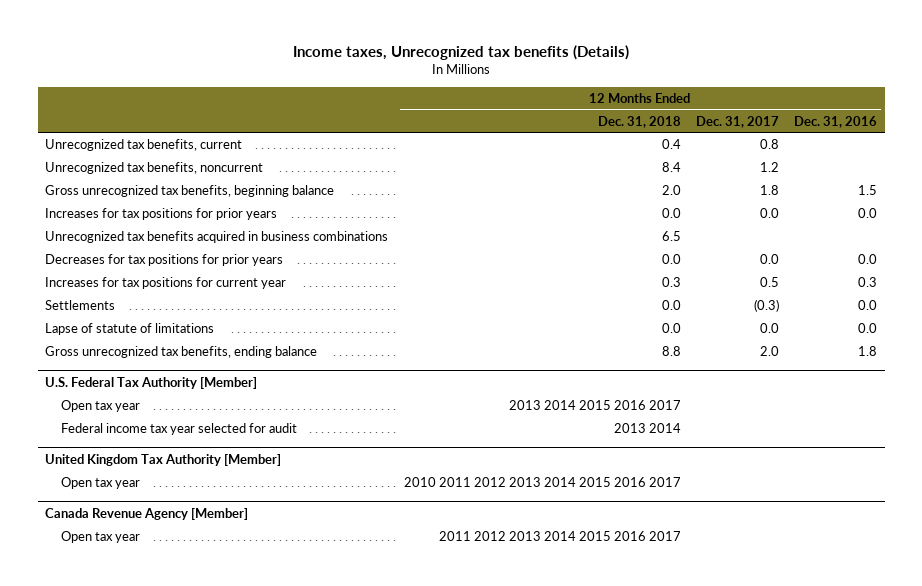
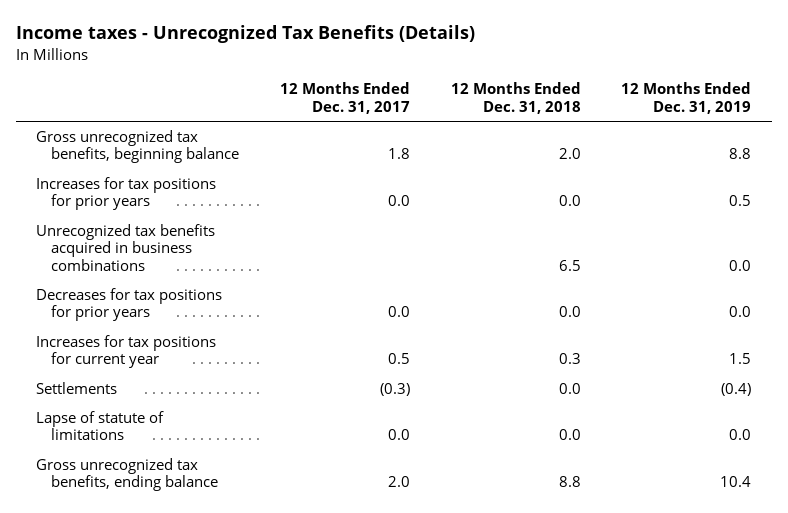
- Income taxes, Unrecognized tax benefits (Details)
+ Income taxes - Unrecognized Tax Benefits (Details)
- | 12 Months Ended Dec. 31, 2018 | 12 Months Ended Dec. 31, 2017 | 12 Months Ended Dec. 31, 2016
+ | 12 Months Ended Dec. 31, 2017 | 12 Months Ended Dec. 31, 2018 | 12 Months Ended Dec. 31, 2019
- Unrecognized tax benefits, current | 0.4 | 0.8 |
- Unrecognized tax benefits, noncurrent | 8.4 | 1.2 |
- U.S. Federal Tax Authority [Member]
- Open tax year | 2013 2014 2015 2016 2017 | |
- Federal income tax year selected for audit | 2013 2014 | |
- United Kingdom Tax Authority [Member]
- Open tax year | 2010 2011 2012 2013 2014 2015 2016 2017 | |
- Canada Revenue Agency [Member]
- Open tax year | 2011 2012 2013 2014 2015 2016 2017 | |

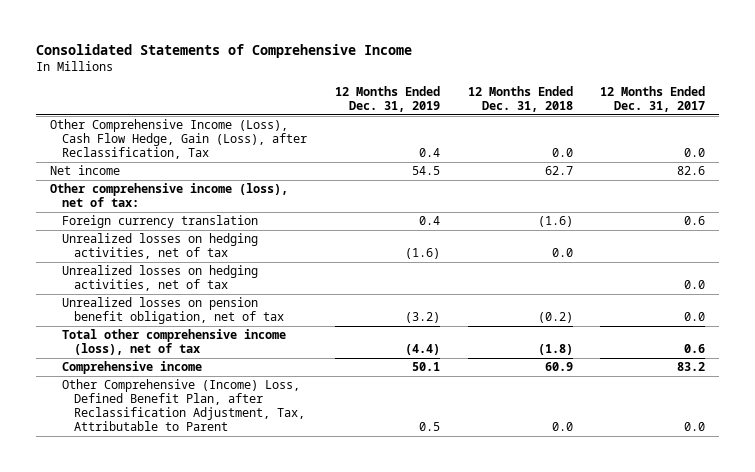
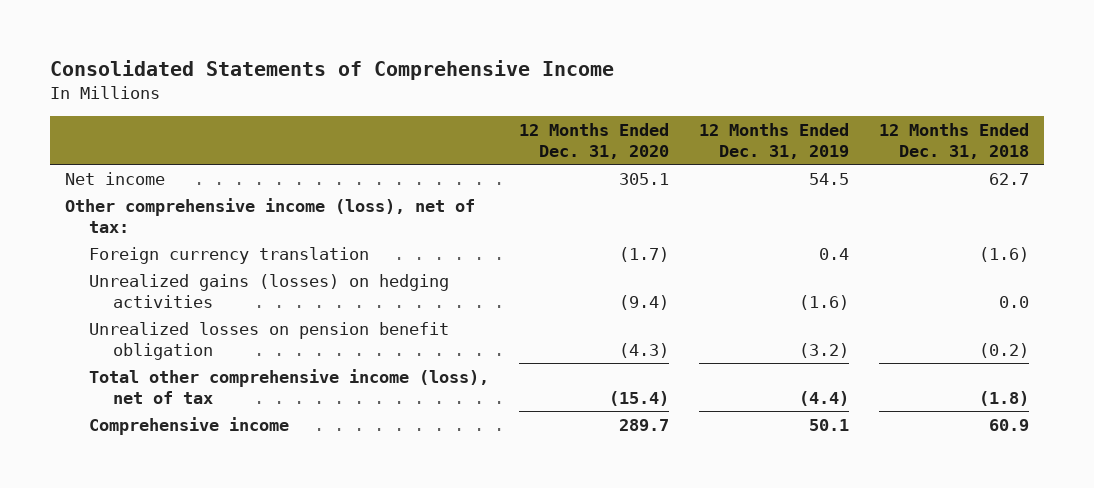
- | 12 Months Ended Dec. 31, 2019 | 12 Months Ended Dec. 31, 2018 | 12 Months Ended Dec. 31, 2017
+ | 12 Months Ended Dec. 31, 2020 | 12 Months Ended Dec. 31, 2019 | 12 Months Ended Dec. 31, 2018
- Other Comprehensive Income (Loss), Cash Flow Hedge, Gain (Loss), after Reclassification, Tax | 0.4 | 0.0 | 0.0
- Unrealized losses on hedging activities, net of tax | (1.6) | 0.0 |
- Unrealized losses on hedging activities, net of tax | | | 0.0
- Unrealized losses on pension benefit obligation, net of tax | (3.2) | (0.2) | 0.0
+ Unrealized gains (losses) on hedging activities | (9.4) | (1.6) | 0.0
+ Unrealized losses on pension benefit obligation | (4.3) | (3.2) | (0.2)
- Other Comprehensive (Income) Loss, Defined Benefit Plan, after Reclassification Adjustment, Tax, Attributable to Parent | 0.5 | 0.0 | 0.0

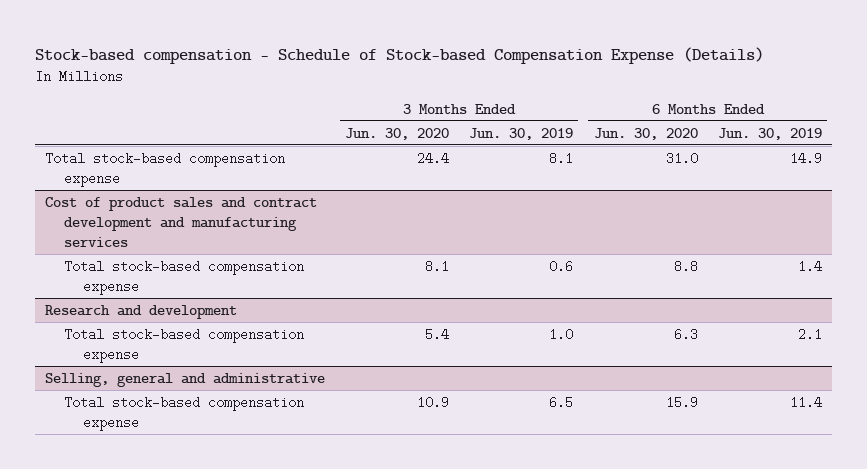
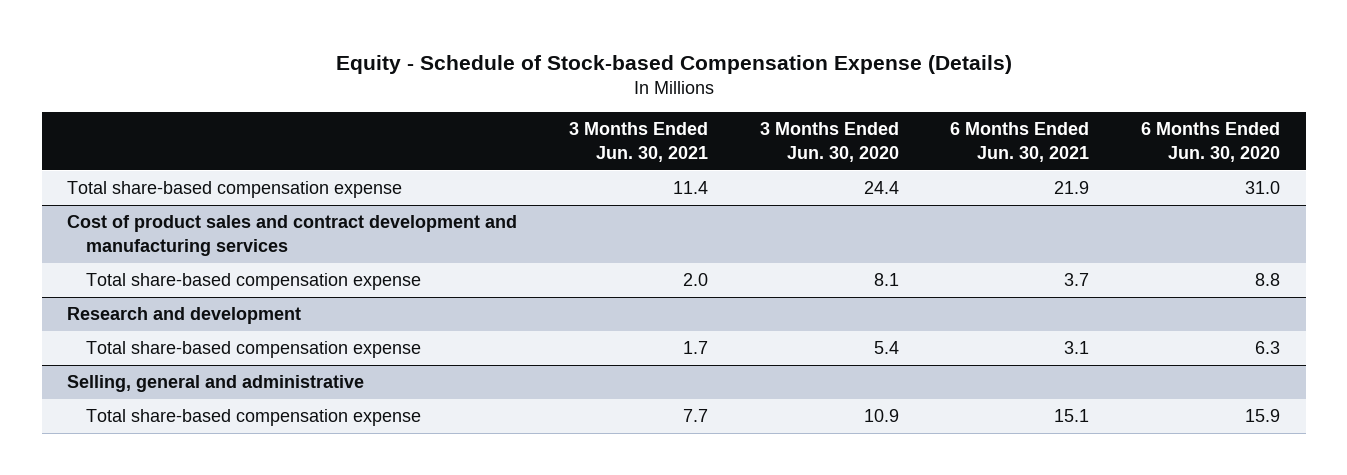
- Stock-based compensation - Schedule of Stock-based Compensation Expense (Details)
+ Equity - Schedule of Stock-based Compensation Expense (Details)
- | 3 Months Ended Jun. 30, 2020 | 3 Months Ended Jun. 30, 2019 | 6 Months Ended Jun. 30, 2020 | 6 Months Ended Jun. 30, 2019
+ | 3 Months Ended Jun. 30, 2021 | 3 Months Ended Jun. 30, 2020 | 6 Months Ended Jun. 30, 2021 | 6 Months Ended Jun. 30, 2020
- Total stock-based compensation expense | 24.4 | 8.1 | 31.0 | 14.9
+ Total share-based compensation expense | 11.4 | 24.4 | 21.9 | 31.0
@ Cost of product sales and contract development and manufacturing services
- Total stock-based compensation expense | 8.1 | 0.6 | 8.8 | 1.4
+ Total share-based compensation expense | 2.0 | 8.1 | 3.7 | 8.8
@ Research and development
- Total stock-based compensation expense | 5.4 | 1.0 | 6.3 | 2.1
+ Total share-based compensation expense | 1.7 | 5.4 | 3.1 | 6.3
@ Selling, general and administrative
- Total stock-based compensation expense | 10.9 | 6.5 | 15.9 | 11.4
+ Total share-based compensation expense | 7.7 | 10.9 | 15.1 | 15.9

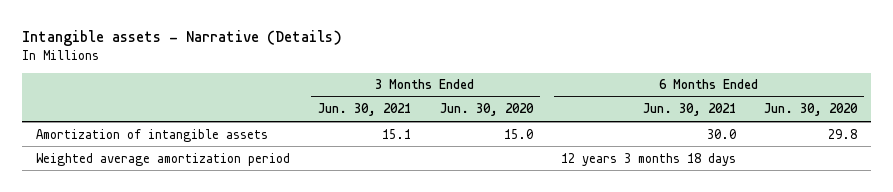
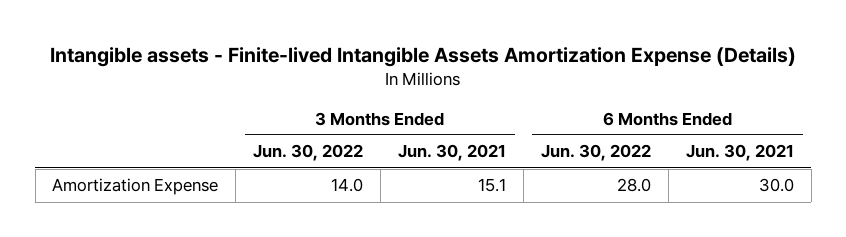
- Intangible assets - Narrative (Details)
+ Intangible assets - Finite-lived Intangible Assets Amortization Expense (Details)
- | 3 Months Ended Jun. 30, 2021 | 3 Months Ended Jun. 30, 2020 | 6 Months Ended Jun. 30, 2021 | 6 Months Ended Jun. 30, 2020
+ | 3 Months Ended Jun. 30, 2022 | 3 Months Ended Jun. 30, 2021 | 6 Months Ended Jun. 30, 2022 | 6 Months Ended Jun. 30, 2021
- Amortization of intangible assets | 15.1 | 15.0 | 30.0 | 29.8
- Weighted average amortization period | | | 12 years 3 months 18 days |
+ Amortization Expense | 14.0 | 15.1 | 28.0 | 30.0

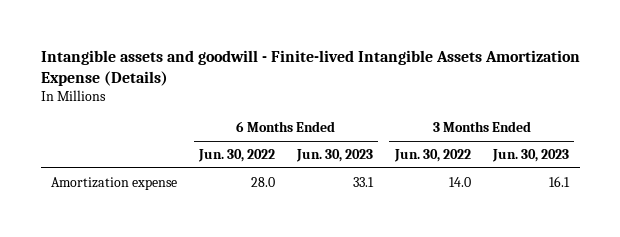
- Intangible assets - Finite-lived Intangible Assets Amortization Expense (Details)
+ Intangible assets and goodwill - Finite-lived Intangible Assets Amortization Expense (Details)
- | 3 Months Ended Jun. 30, 2022 | 3 Months Ended Jun. 30, 2021 | 6 Months Ended Jun. 30, 2022 | 6 Months Ended Jun. 30, 2021
+ | 6 Months Ended Jun. 30, 2022 | 6 Months Ended Jun. 30, 2023 | 3 Months Ended Jun. 30, 2022 | 3 Months Ended Jun. 30, 2023
- Amortization Expense | 14.0 | 15.1 | 28.0 | 30.0
+ Amortization expense | 28.0 | 33.1 | 14.0 | 16.1

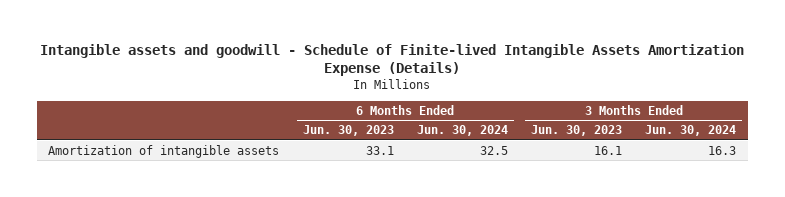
- Intangible assets and goodwill - Finite-lived Intangible Assets Amortization Expense (Details)
+ Intangible assets and goodwill - Schedule of Finite-lived Intangible Assets Amortization Expense (Details)
- | 6 Months Ended Jun. 30, 2022 | 6 Months Ended Jun. 30, 2023 | 3 Months Ended Jun. 30, 2022 | 3 Months Ended Jun. 30, 2023
+ | 6 Months Ended Jun. 30, 2023 | 6 Months Ended Jun. 30, 2024 | 3 Months Ended Jun. 30, 2023 | 3 Months Ended Jun. 30, 2024
- Amortization expense | 28.0 | 33.1 | 14.0 | 16.1
+ Amortization of intangible assets | 33.1 | 32.5 | 16.1 | 16.3

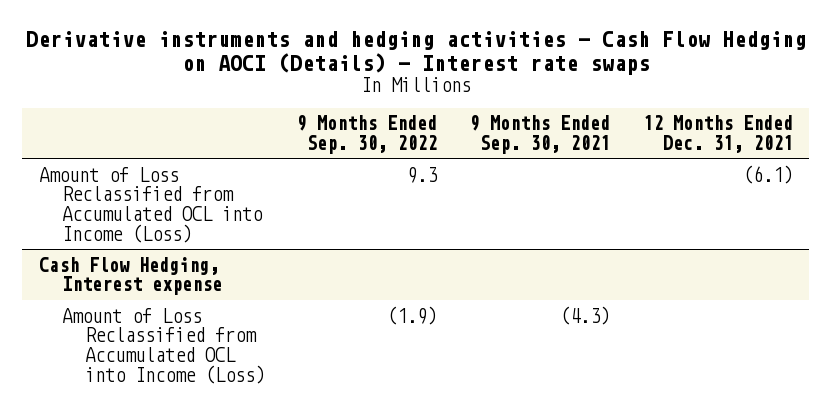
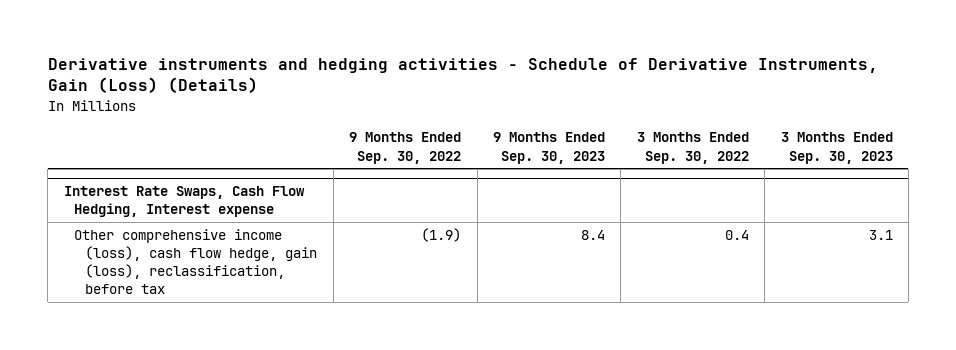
- Derivative instruments and hedging activities - Cash Flow Hedging on AOCI (Details) - Interest rate swaps
+ Derivative instruments and hedging activities - Schedule of Derivative Instruments, Gain (Loss) (Details)
- | 9 Months Ended Sep. 30, 2022 | 9 Months Ended Sep. 30, 2021 | 12 Months Ended Dec. 31, 2021
+ | 9 Months Ended Sep. 30, 2022 | 9 Months Ended Sep. 30, 2023 | 3 Months Ended Sep. 30, 2022 | 3 Months Ended Sep. 30, 2023
- Amount of Loss Reclassified from Accumulated OCL into Income (Loss) | 9.3 | | (6.1)
- Cash Flow Hedging, Interest expense
- Amount of Loss Reclassified from Accumulated OCL into Income (Loss) | (1.9) | (4.3) |
+ Interest Rate Swaps, Cash Flow Hedging, Interest expense
+ Other comprehensive income (loss), cash flow hedge, gain (loss), reclassification, before tax | (1.9) | 8.4 | 0.4 | 3.1

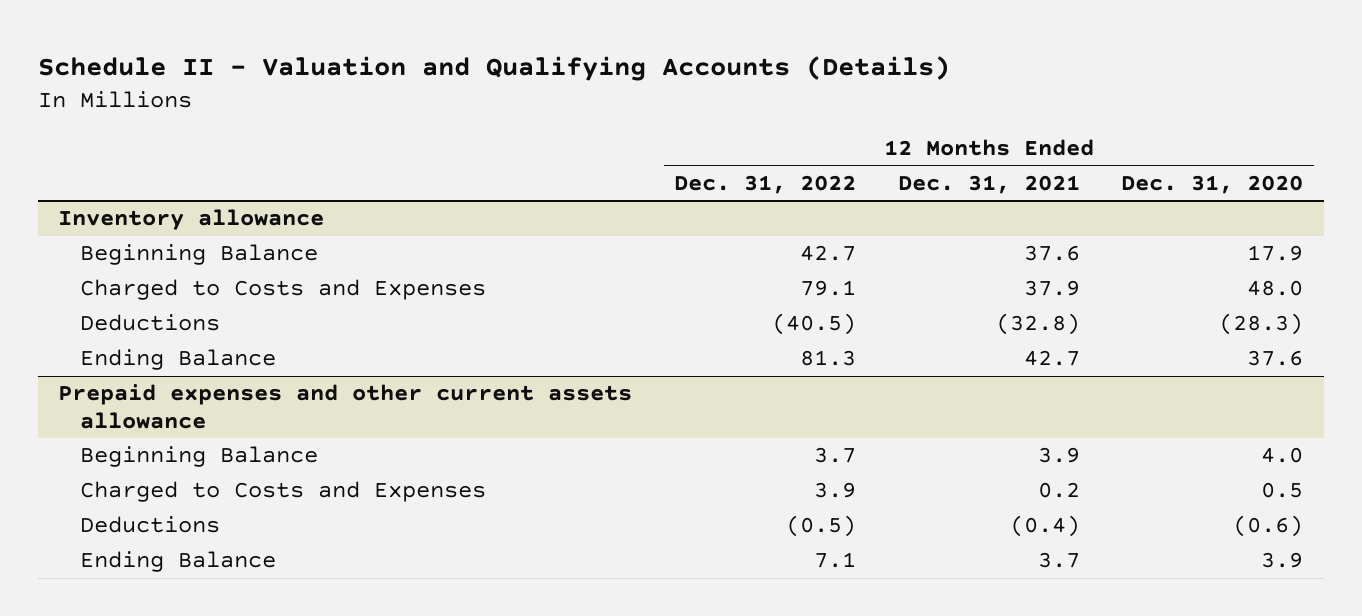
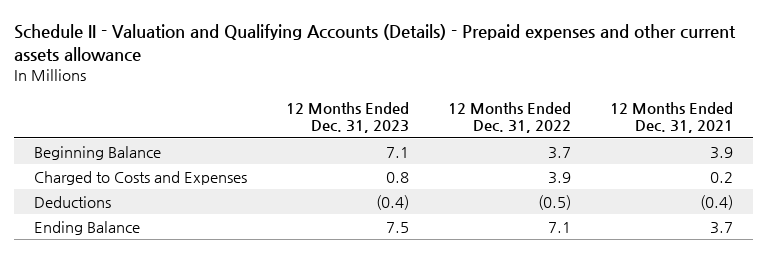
- Schedule II - Valuation and Qualifying Accounts (Details)
+ Schedule II - Valuation and Qualifying Accounts (Details) - Prepaid expenses and other current assets allowance
- | 12 Months Ended Dec. 31, 2022 | 12 Months Ended Dec. 31, 2021 | 12 Months Ended Dec. 31, 2020
+ | 12 Months Ended Dec. 31, 2023 | 12 Months Ended Dec. 31, 2022 | 12 Months Ended Dec. 31, 2021
- Inventory allowance
- Beginning Balance | 42.7 | 37.6 | 17.9
- Charged to Costs and Expenses | 79.1 | 37.9 | 48.0
- Deductions | (40.5) | (32.8) | (28.3)
- Ending Balance | 81.3 | 42.7 | 37.6
- Prepaid expenses and other current assets allowance

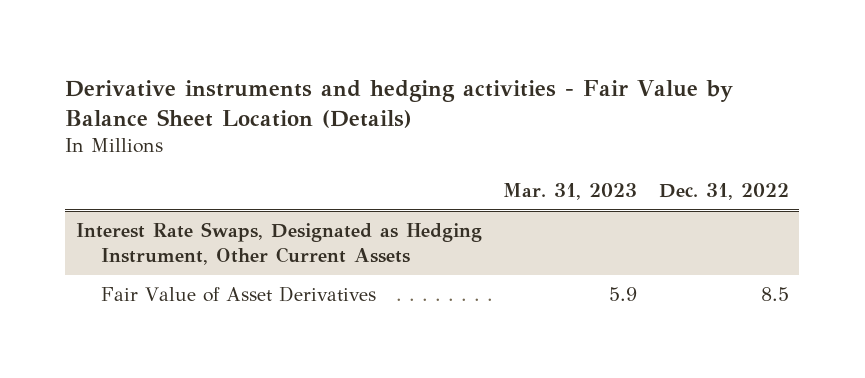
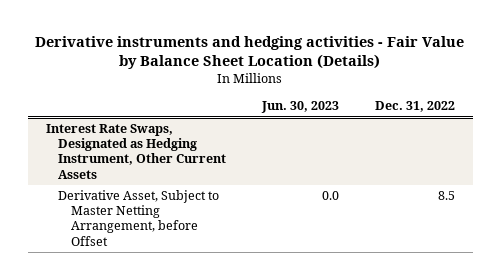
- | Mar. 31, 2023 | Dec. 31, 2022
+ | Jun. 30, 2023 | Dec. 31, 2022
@ Interest Rate Swaps, Designated as Hedging Instrument, Other Current Assets
- Fair Value of Asset Derivatives | 5.9 | 8.5
+ Derivative Asset, Subject to Master Netting Arrangement, before Offset | 0.0 | 8.5

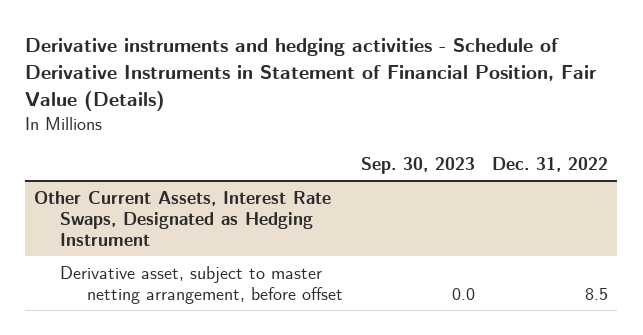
- Derivative instruments and hedging activities - Fair Value by Balance Sheet Location (Details)
+ Derivative instruments and hedging activities - Schedule of Derivative Instruments in Statement of Financial Position, Fair Value (Details)
- | Jun. 30, 2023 | Dec. 31, 2022
+ | Sep. 30, 2023 | Dec. 31, 2022
- Interest Rate Swaps, Designated as Hedging Instrument, Other Current Assets
- Derivative Asset, Subject to Master Netting Arrangement, before Offset | 0.0 | 8.5
+ Other Current Assets, Interest Rate Swaps, Designated as Hedging Instrument
+ Derivative asset, subject to master netting arrangement, before offset | 0.0 | 8.5

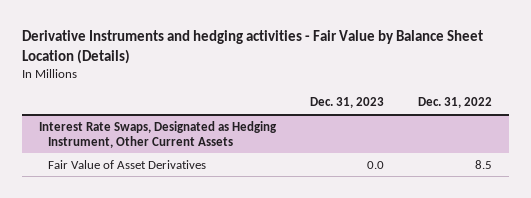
- Derivative instruments and hedging activities - Schedule of Derivative Instruments in Statement of Financial Position, Fair Value (Details)
+ Derivative Instruments and hedging activities - Fair Value by Balance Sheet Location (Details)
- | Sep. 30, 2023 | Dec. 31, 2022
+ | Dec. 31, 2023 | Dec. 31, 2022
- Other Current Assets, Interest Rate Swaps, Designated as Hedging Instrument
- Derivative asset, subject to master netting arrangement, before offset | 0.0 | 8.5
+ Interest Rate Swaps, Designated as Hedging Instrument, Other Current Assets
+ Fair Value of Asset Derivatives | 0.0 | 8.5

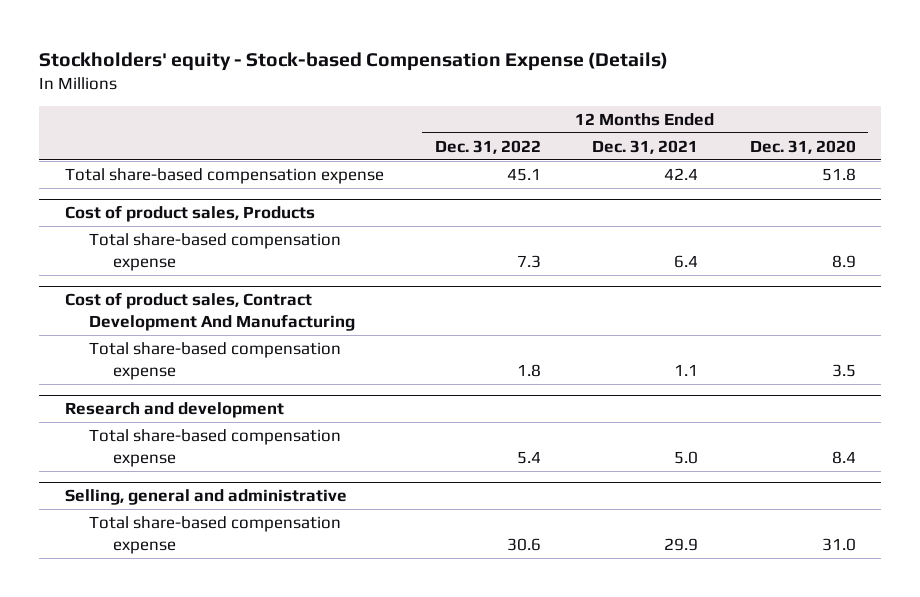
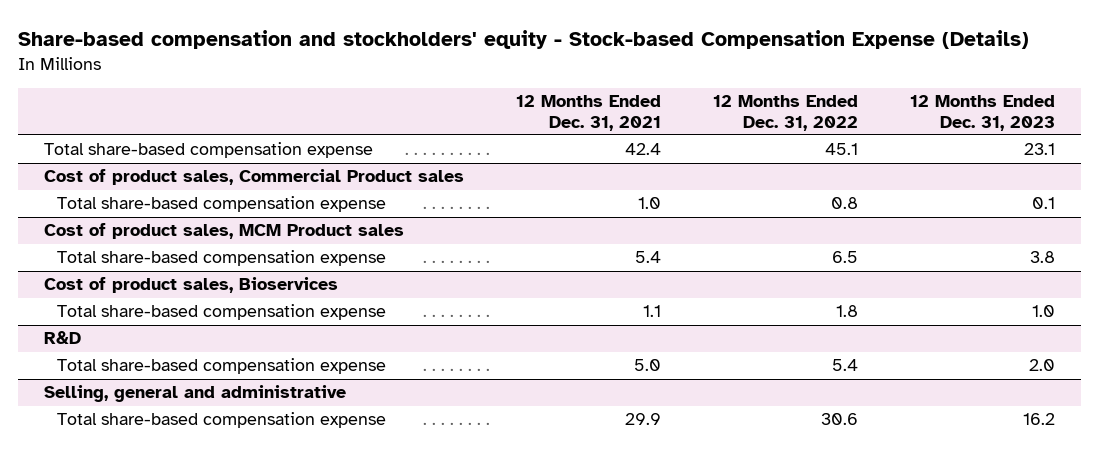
- Stockholders' equity - Stock-based Compensation Expense (Details)
+ Share-based compensation and stockholders' equity - Stock-based Compensation Expense (Details)
- | 12 Months Ended Dec. 31, 2022 | 12 Months Ended Dec. 31, 2021 | 12 Months Ended Dec. 31, 2020
+ | 12 Months Ended Dec. 31, 2021 | 12 Months Ended Dec. 31, 2022 | 12 Months Ended Dec. 31, 2023
- Cost of product sales, Products
- Total share-based compensation expense | 7.3 | 6.4 | 8.9
- Cost of product sales, Contract Development And Manufacturing
+ Cost of product sales, Commercial Product sales
+ Total share-based compensation expense | 1.0 | 0.8 | 0.1
+ Cost of product sales, MCM Product sales
+ Total share-based compensation expense | 5.4 | 6.5 | 3.8
+ Cost of product sales, Bioservices
- Research and development
+ R&D

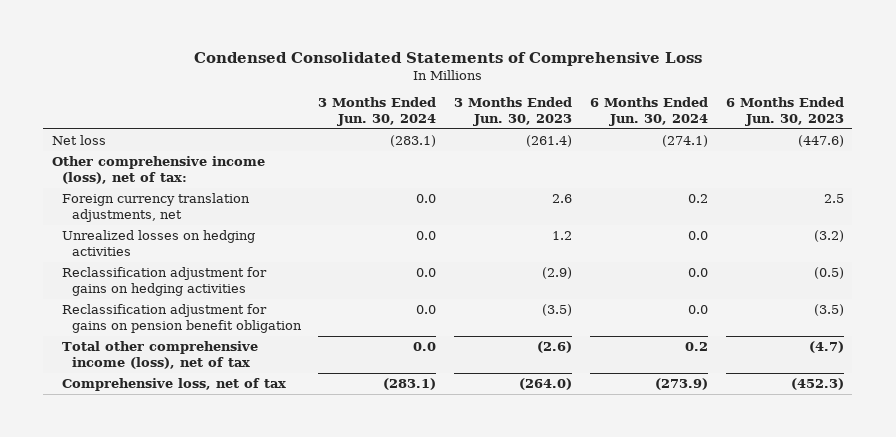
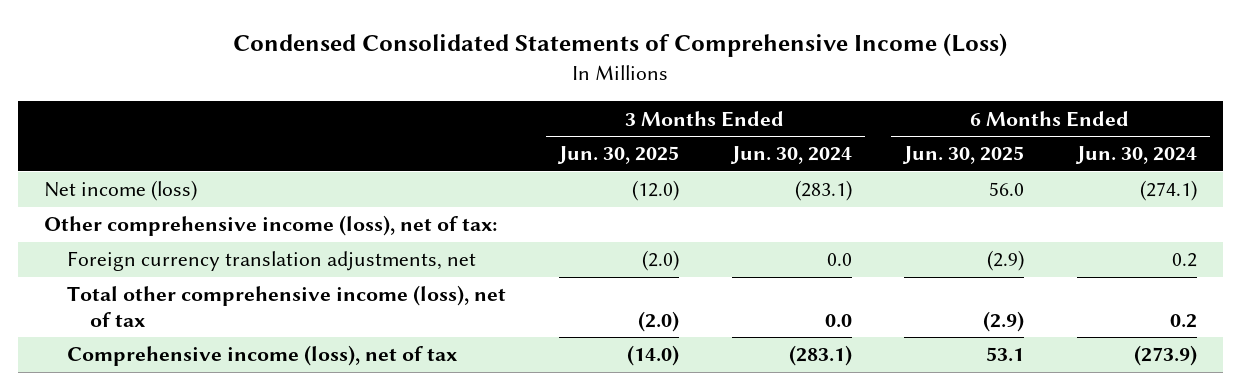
- Condensed Consolidated Statements of Comprehensive Loss
+ Condensed Consolidated Statements of Comprehensive Income (Loss)
- | 3 Months Ended Jun. 30, 2024 | 3 Months Ended Jun. 30, 2023 | 6 Months Ended Jun. 30, 2024 | 6 Months Ended Jun. 30, 2023
+ | 3 Months Ended Jun. 30, 2025 | 3 Months Ended Jun. 30, 2024 | 6 Months Ended Jun. 30, 2025 | 6 Months Ended Jun. 30, 2024
- Net loss | (283.1) | (261.4) | (274.1) | (447.6)
+ Net income (loss) | (12.0) | (283.1) | 56.0 | (274.1)
- Unrealized losses on hedging activities | 0.0 | 1.2 | 0.0 | (3.2)
- Reclassification adjustment for gains on hedging activities | 0.0 | (2.9) | 0.0 | (0.5)
- Reclassification adjustment for gains on pension benefit obligation | 0.0 | (3.5) | 0.0 | (3.5)
- Comprehensive loss, net of tax | (283.1) | (264.0) | (273.9) | (452.3)
+ Comprehensive income (loss), net of tax | (14.0) | (283.1) | 53.1 | (273.9)

